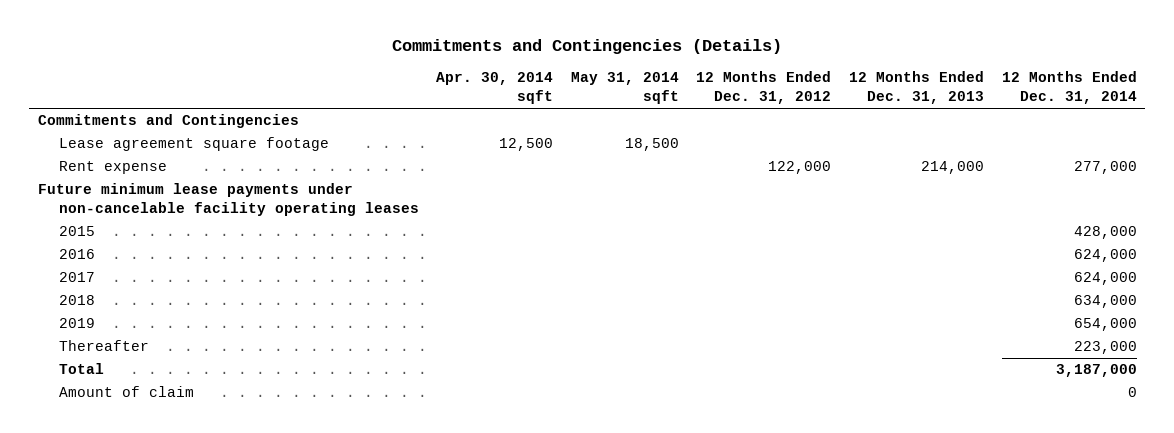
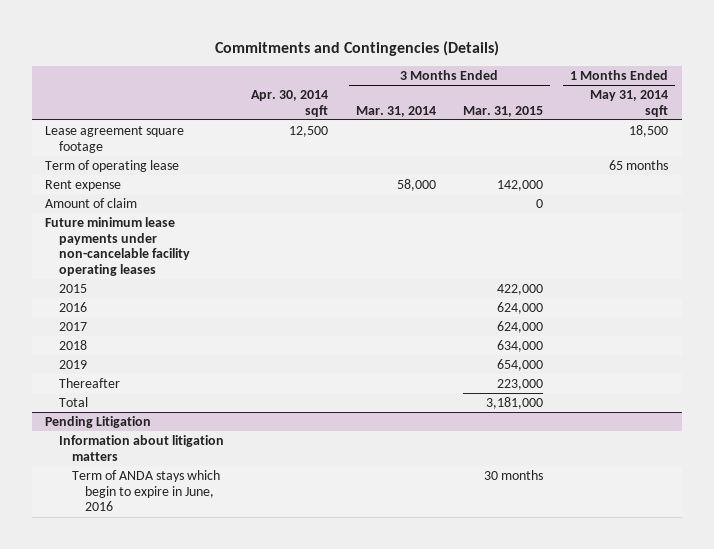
- | Apr. 30, 2014 sqft | May 31, 2014 sqft | 12 Months Ended Dec. 31, 2012 | 12 Months Ended Dec. 31, 2013 | 12 Months Ended Dec. 31, 2014
+ | Apr. 30, 2014 sqft | 3 Months Ended Mar. 31, 2014 | 3 Months Ended Mar. 31, 2015 | 1 Months Ended May 31, 2014 sqft
- Commitments and Contingencies
+ Term of operating lease | | | | 65 months
moved up: Amount of claim | | | 0 |
+ Pending Litigation
+ Information about litigation matters
+ Term of ANDA stays which begin to expire in June, 2016 | | | 30 months |

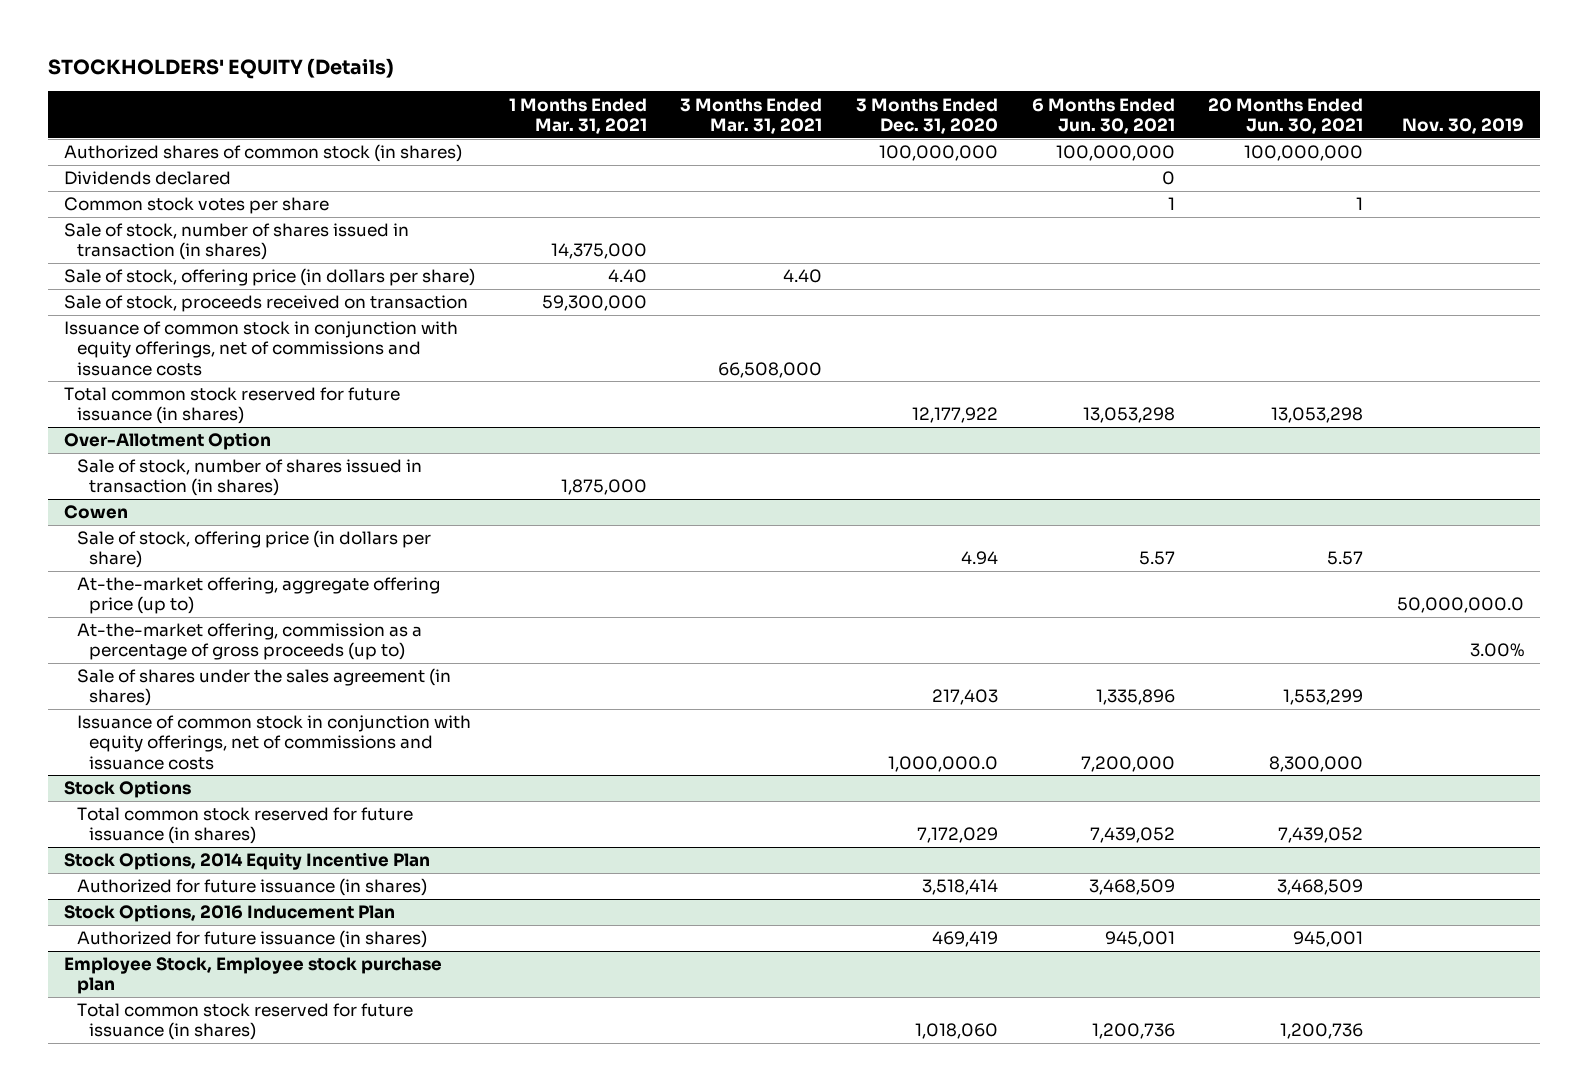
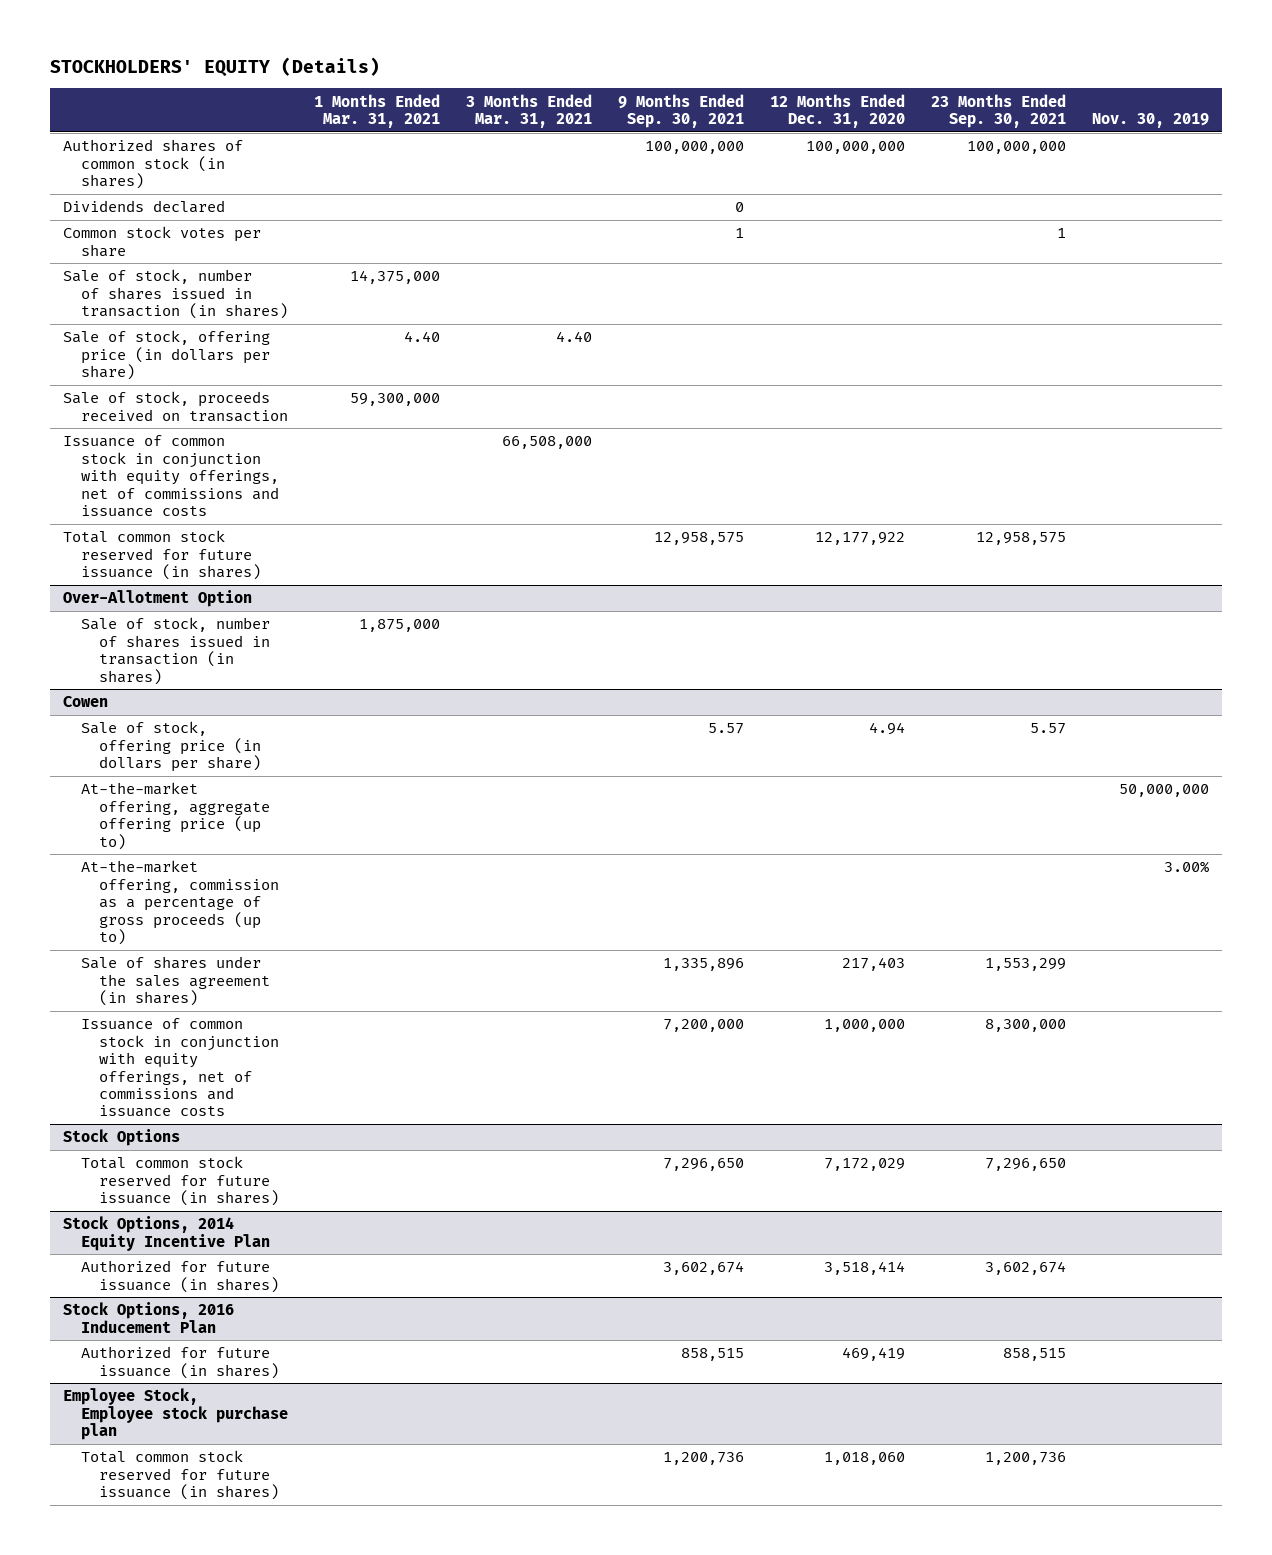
- | 1 Months Ended Mar. 31, 2021 | 3 Months Ended Mar. 31, 2021 | 3 Months Ended Dec. 31, 2020 | 6 Months Ended Jun. 30, 2021 | 20 Months Ended Jun. 30, 2021 | Nov. 30, 2019
+ | 1 Months Ended Mar. 31, 2021 | 3 Months Ended Mar. 31, 2021 | 9 Months Ended Sep. 30, 2021 | 12 Months Ended Dec. 31, 2020 | 23 Months Ended Sep. 30, 2021 | Nov. 30, 2019
@ Cowen
- At-the-market offering, aggregate offering price (up to) | | | | | | 50,000,000.0
+ At-the-market offering, aggregate offering price (up to) | | | | | | 50,000,000

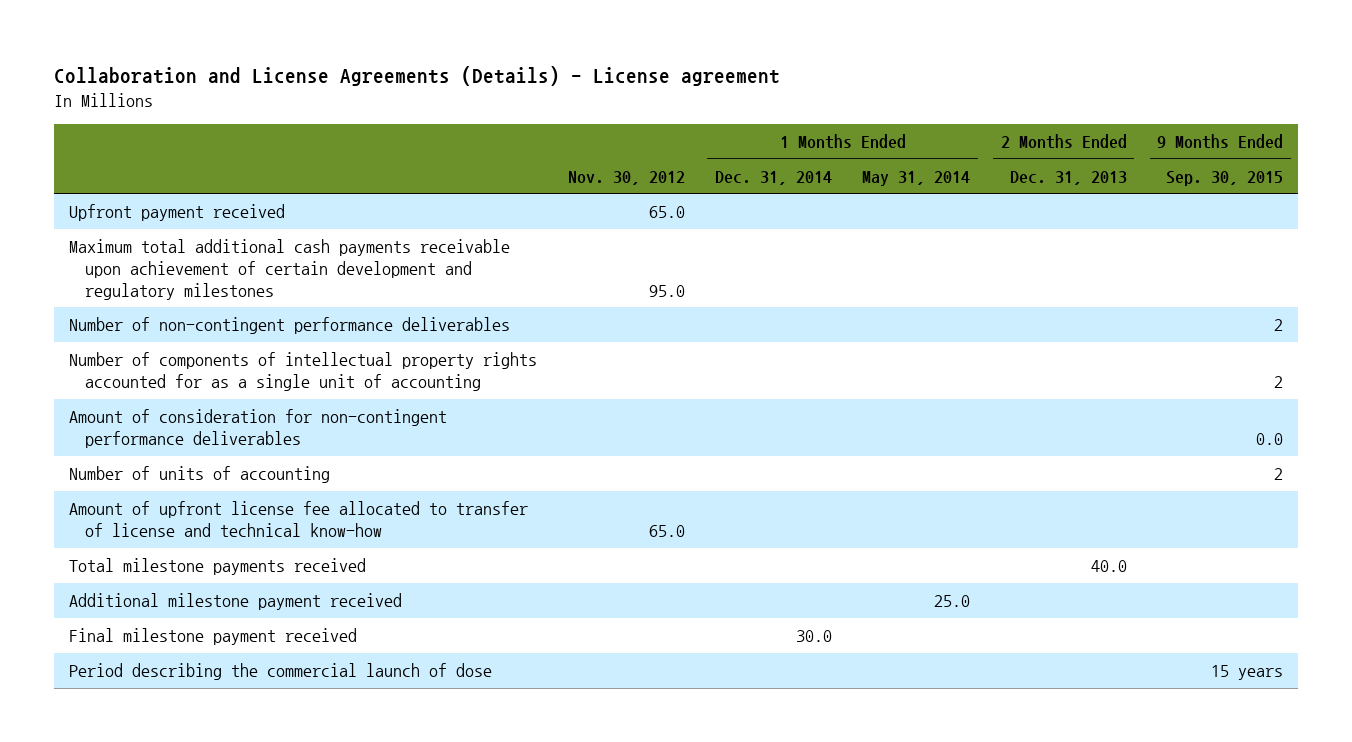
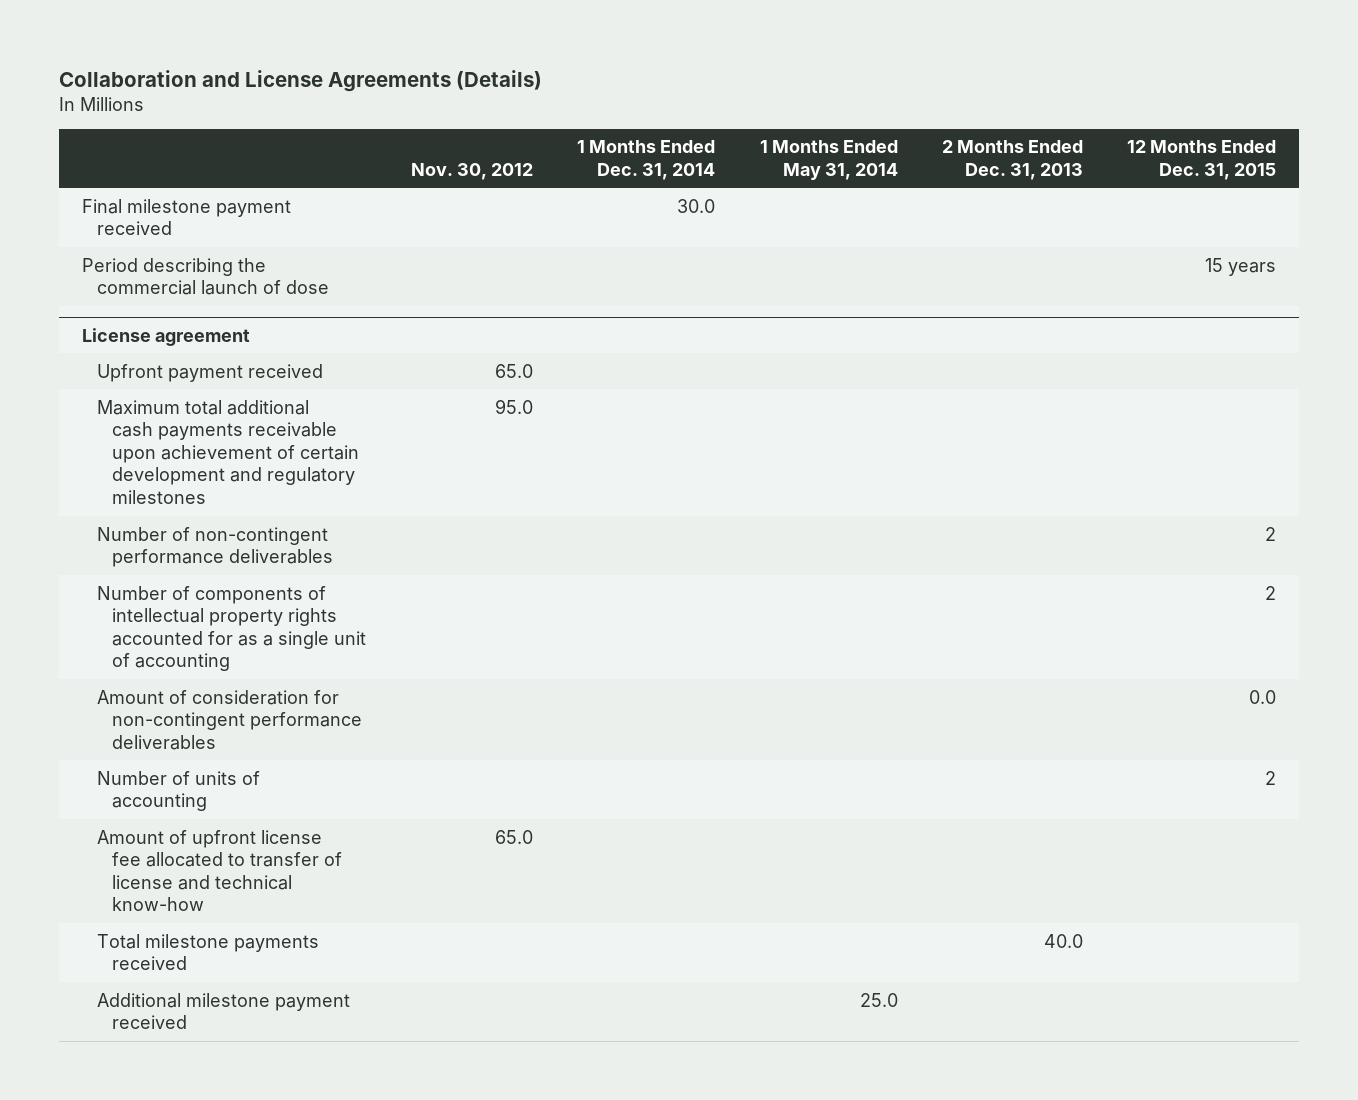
- Collaboration and License Agreements (Details) - License agreement
+ Collaboration and License Agreements (Details)
- | Nov. 30, 2012 | 1 Months Ended Dec. 31, 2014 | 1 Months Ended May 31, 2014 | 2 Months Ended Dec. 31, 2013 | 9 Months Ended Sep. 30, 2015
+ | Nov. 30, 2012 | 1 Months Ended Dec. 31, 2014 | 1 Months Ended May 31, 2014 | 2 Months Ended Dec. 31, 2013 | 12 Months Ended Dec. 31, 2015
- Upfront payment received | 65.0 | | | |
- Maximum total additional cash payments receivable upon achievement of certain development and regulatory milestones | 95.0 | | | |
- Number of non-contingent performance deliverables | | | | | 2
- Number of components of intellectual property rights accounted for as a single unit of accounting | | | | | 2
- Amount of consideration for non-contingent performance deliverables | | | | | 0.0
- Number of units of accounting | | | | | 2
- Amount of upfront license fee allocated to transfer of license and technical know-how | 65.0 | | | |
- Total milestone payments received | | | | 40.0 |
- Additional milestone payment received | | | 25.0 | |
+ License agreement
+ Upfront payment received | 65.0 | | | |
+ Maximum total additional cash payments receivable upon achievement of certain development and regulatory milestones | 95.0 | | | |
+ Number of non-contingent performance deliverables | | | | | 2
+ Number of components of intellectual property rights accounted for as a single unit of accounting | | | | | 2
+ Amount of consideration for non-contingent performance deliverables | | | | | 0.0
+ Number of units of accounting | | | | | 2
+ Amount of upfront license fee allocated to transfer of license and technical know-how | 65.0 | | | |
+ Total milestone payments received | | | | 40.0 |
+ Additional milestone payment received | | | 25.0 | |

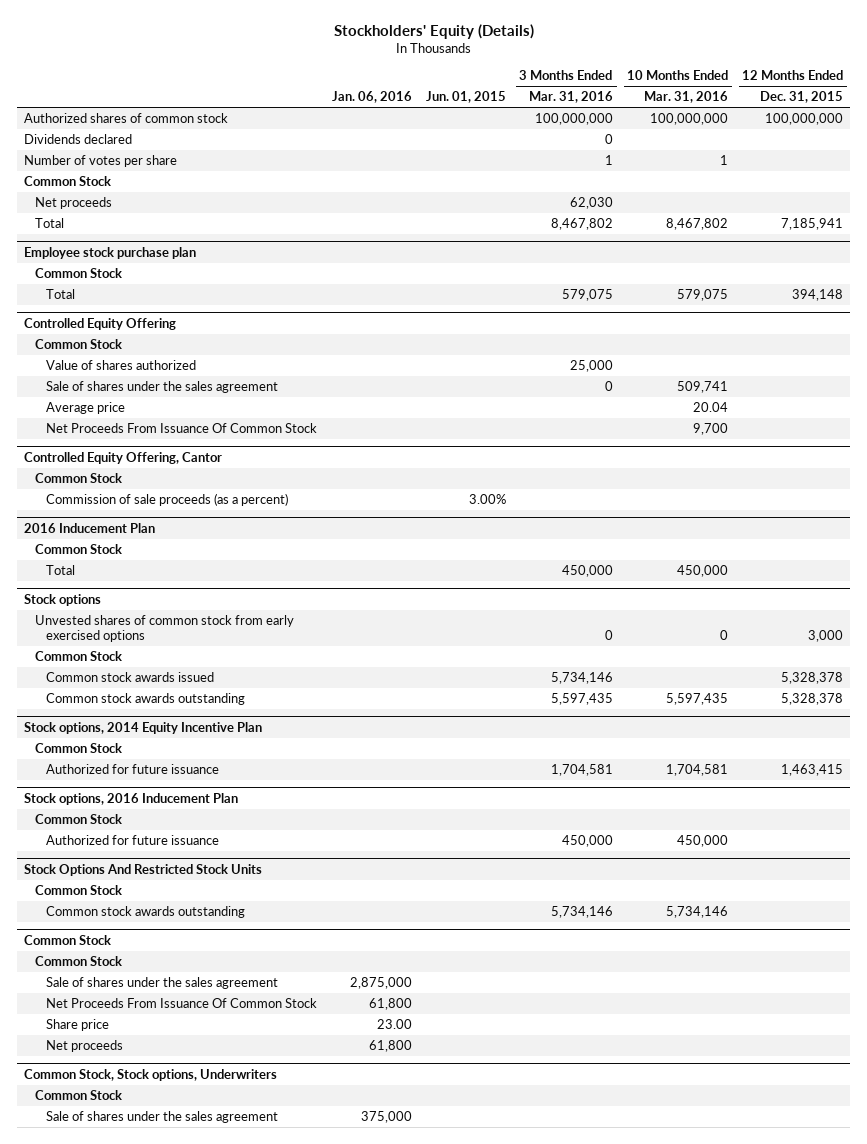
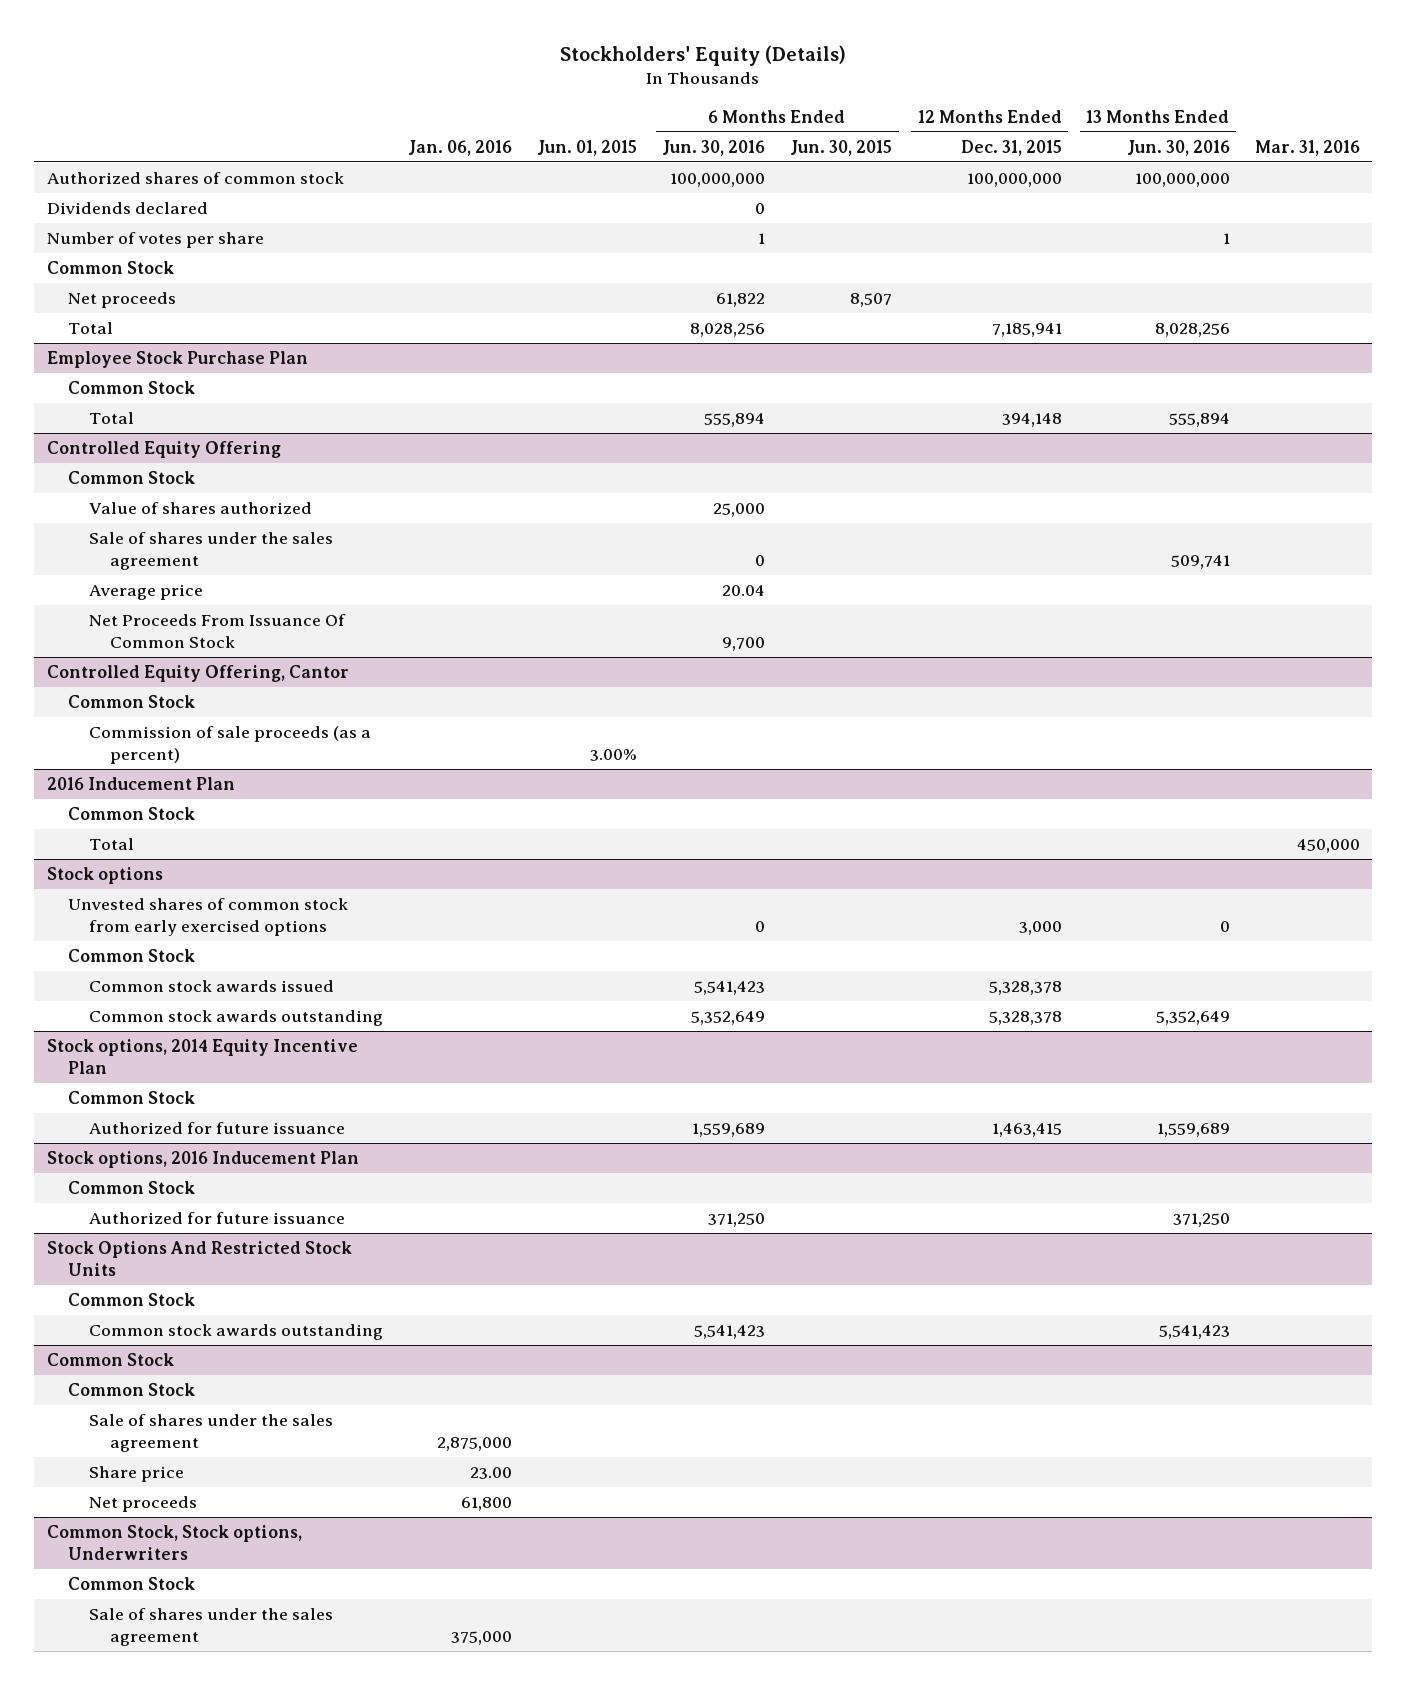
- | Jan. 06, 2016 | Jun. 01, 2015 | 3 Months Ended Mar. 31, 2016 | 10 Months Ended Mar. 31, 2016 | 12 Months Ended Dec. 31, 2015
+ | Jan. 06, 2016 | Jun. 01, 2015 | 6 Months Ended Jun. 30, 2016 | 6 Months Ended Jun. 30, 2015 | 12 Months Ended Dec. 31, 2015 | 13 Months Ended Jun. 30, 2016 | Mar. 31, 2016
- Employee stock purchase plan
+ Employee Stock Purchase Plan
@ Common Stock
- Net Proceeds From Issuance Of Common Stock | 61,800 | | | |

